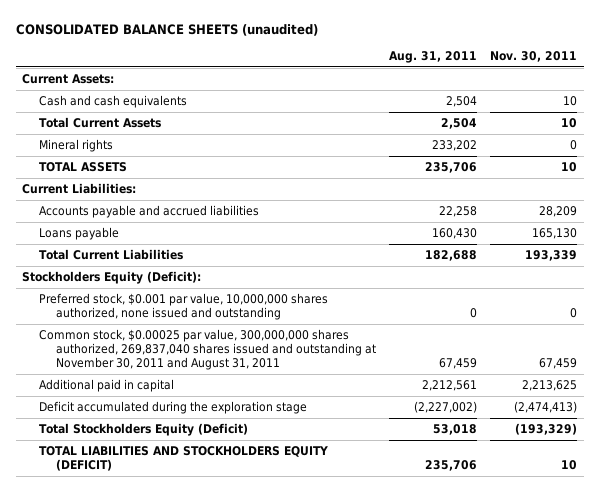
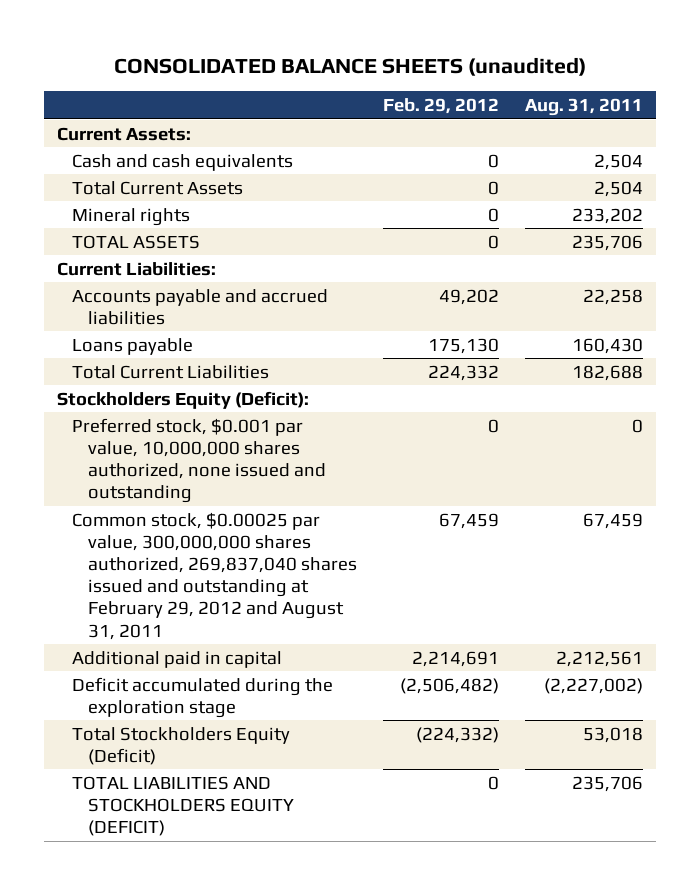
- | Aug. 31, 2011 | Nov. 30, 2011
+ | Feb. 29, 2012 | Aug. 31, 2011
- Common stock, $0.00025 par value, 300,000,000 shares authorized, 269,837,040 shares issued and outstanding at November 30, 2011 and August 31, 2011 | 67,459 | 67,459
+ Common stock, $0.00025 par value, 300,000,000 shares authorized, 269,837,040 shares issued and outstanding at February 29, 2012 and August 31, 2011 | 67,459 | 67,459

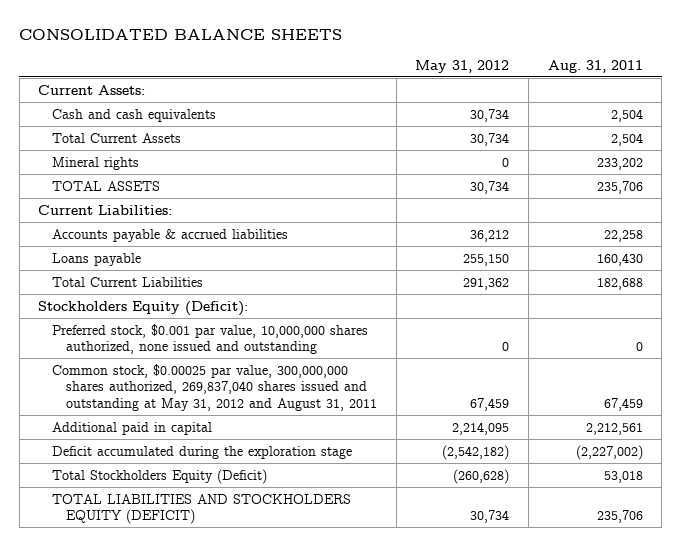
- CONSOLIDATED BALANCE SHEETS (unaudited)
+ CONSOLIDATED BALANCE SHEETS
- | Feb. 29, 2012 | Aug. 31, 2011
+ | May 31, 2012 | Aug. 31, 2011
- Accounts payable and accrued liabilities | 49,202 | 22,258
+ Accounts payable & accrued liabilities | 36,212 | 22,258
- Common stock, $0.00025 par value, 300,000,000 shares authorized, 269,837,040 shares issued and outstanding at February 29, 2012 and August 31, 2011 | 67,459 | 67,459
+ Common stock, $0.00025 par value, 300,000,000 shares authorized, 269,837,040 shares issued and outstanding at May 31, 2012 and August 31, 2011 | 67,459 | 67,459

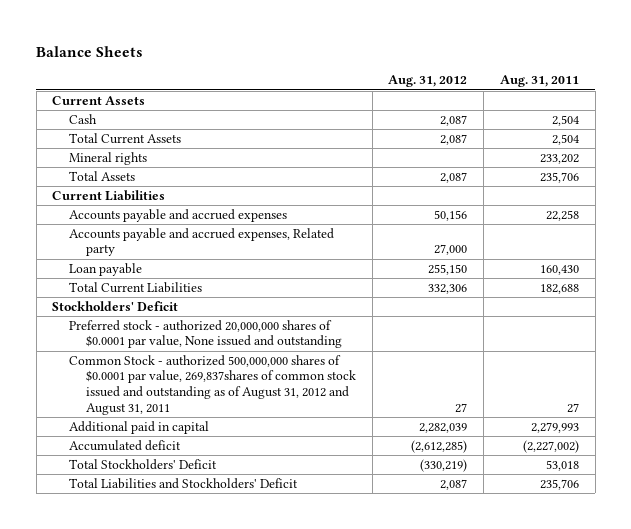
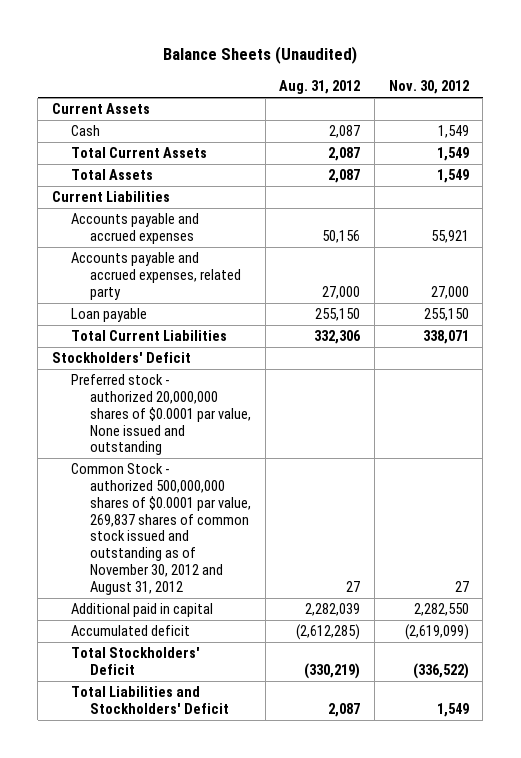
- Balance Sheets
+ Balance Sheets (Unaudited)
- | Aug. 31, 2012 | Aug. 31, 2011
+ | Aug. 31, 2012 | Nov. 30, 2012
- Mineral rights | | 233,202
- Accounts payable and accrued expenses, Related party | 27,000 |
+ Accounts payable and accrued expenses, related party | 27,000 | 27,000
- Common Stock - authorized 500,000,000 shares of $0.0001 par value, 269,837shares of common stock issued and outstanding as of August 31, 2012 and August 31, 2011 | 27 | 27
+ Common Stock - authorized 500,000,000 shares of $0.0001 par value, 269,837 shares of common stock issued and outstanding as of November 30, 2012 and August 31, 2012 | 27 | 27

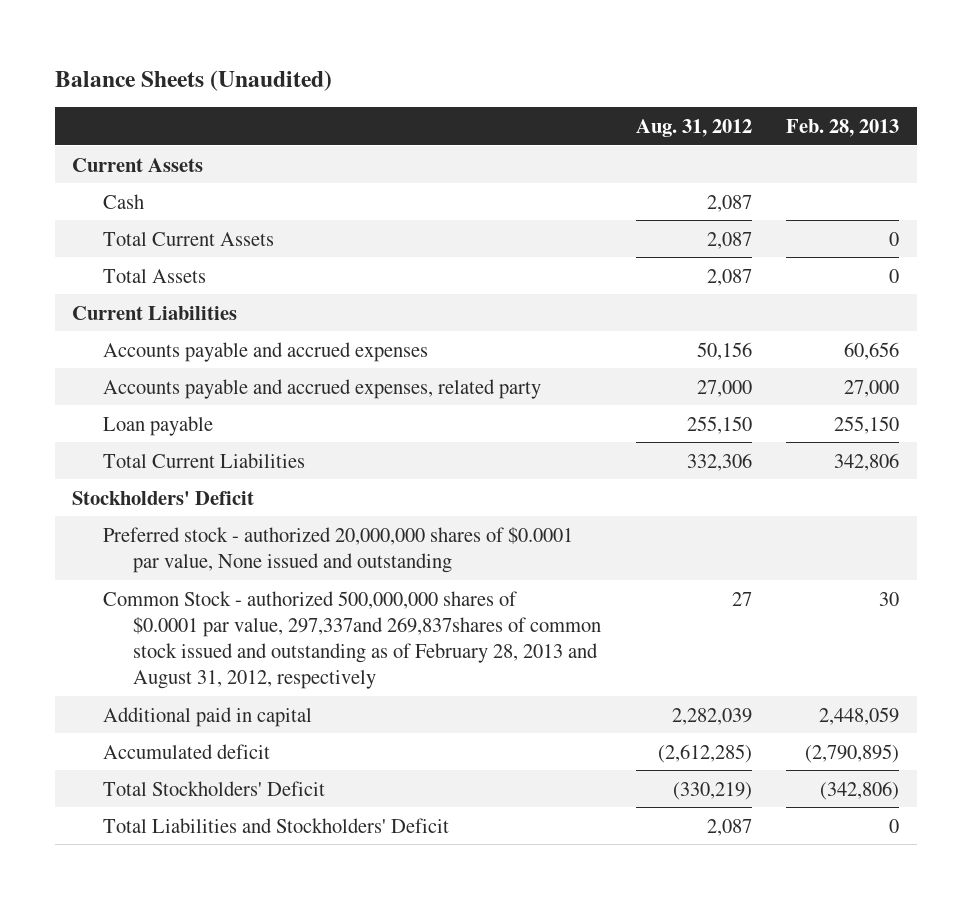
- | Aug. 31, 2012 | Nov. 30, 2012
+ | Aug. 31, 2012 | Feb. 28, 2013
- Common Stock - authorized 500,000,000 shares of $0.0001 par value, 269,837 shares of common stock issued and outstanding as of November 30, 2012 and August 31, 2012 | 27 | 27
+ Common Stock - authorized 500,000,000 shares of $0.0001 par value, 297,337and 269,837shares of common stock issued and outstanding as of February 28, 2013 and August 31, 2012, respectively | 27 | 30

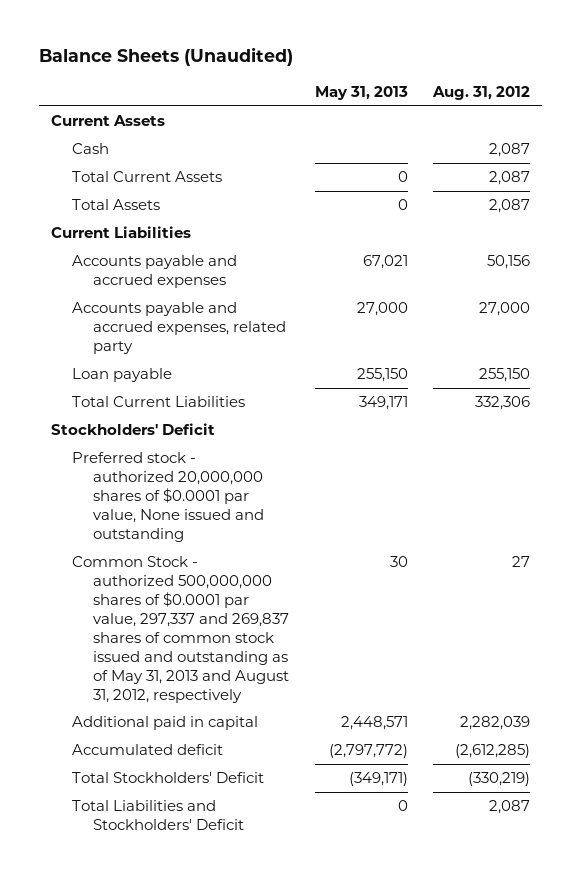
- | Aug. 31, 2012 | Feb. 28, 2013
+ | May 31, 2013 | Aug. 31, 2012
- Common Stock - authorized 500,000,000 shares of $0.0001 par value, 297,337and 269,837shares of common stock issued and outstanding as of February 28, 2013 and August 31, 2012, respectively | 27 | 30
+ Common Stock - authorized 500,000,000 shares of $0.0001 par value, 297,337 and 269,837 shares of common stock issued and outstanding as of May 31, 2013 and August 31, 2012, respectively | 30 | 27

